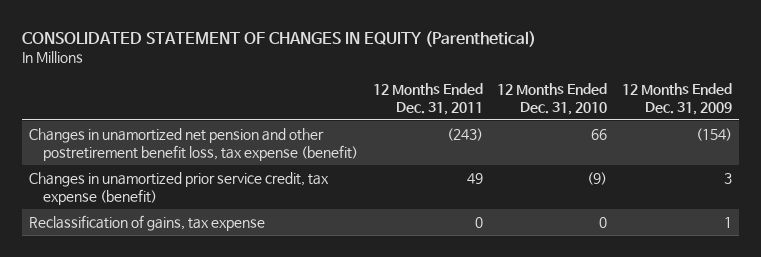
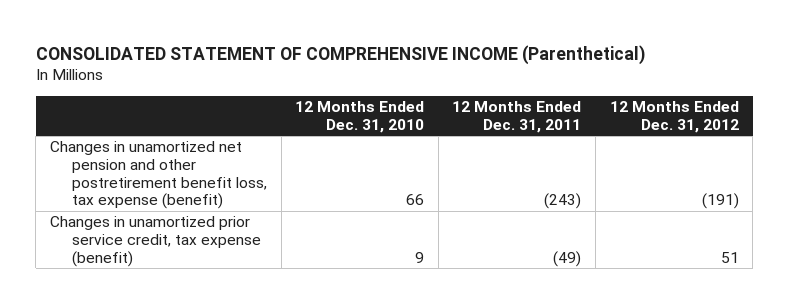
- CONSOLIDATED STATEMENT OF CHANGES IN EQUITY (Parenthetical)
+ CONSOLIDATED STATEMENT OF COMPREHENSIVE INCOME (Parenthetical)
- | 12 Months Ended Dec. 31, 2011 | 12 Months Ended Dec. 31, 2010 | 12 Months Ended Dec. 31, 2009
+ | 12 Months Ended Dec. 31, 2010 | 12 Months Ended Dec. 31, 2011 | 12 Months Ended Dec. 31, 2012
- Changes in unamortized prior service credit, tax expense (benefit) | 49 | (9) | 3
- Reclassification of gains, tax expense | 0 | 0 | 1
+ Changes in unamortized prior service credit, tax expense (benefit) | 9 | (49) | 51

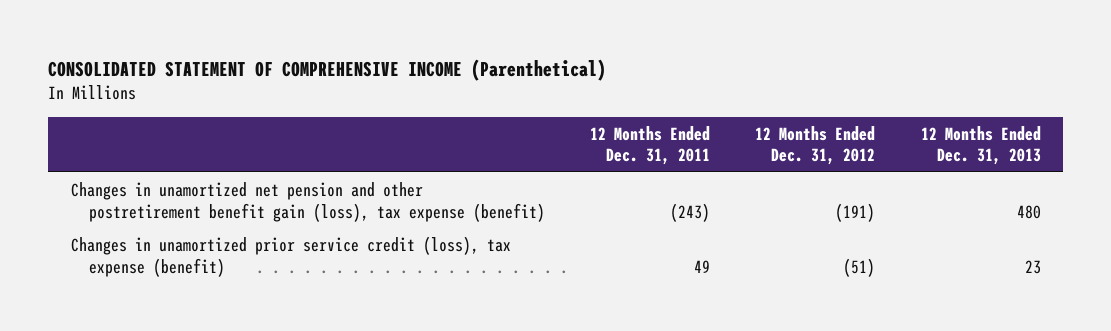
- | 12 Months Ended Dec. 31, 2010 | 12 Months Ended Dec. 31, 2011 | 12 Months Ended Dec. 31, 2012
+ | 12 Months Ended Dec. 31, 2011 | 12 Months Ended Dec. 31, 2012 | 12 Months Ended Dec. 31, 2013
- Changes in unamortized net pension and other postretirement benefit loss, tax expense (benefit) | 66 | (243) | (191)
- Changes in unamortized prior service credit, tax expense (benefit) | 9 | (49) | 51
+ Changes in unamortized net pension and other postretirement benefit gain (loss), tax expense (benefit) | (243) | (191) | 480
+ Changes in unamortized prior service credit (loss), tax expense (benefit) | 49 | (51) | 23

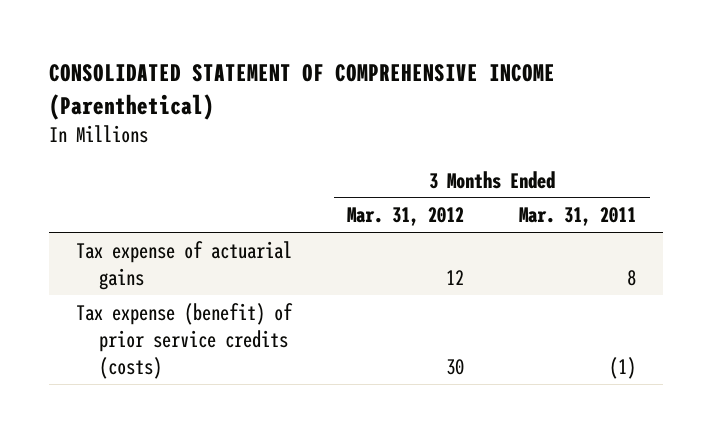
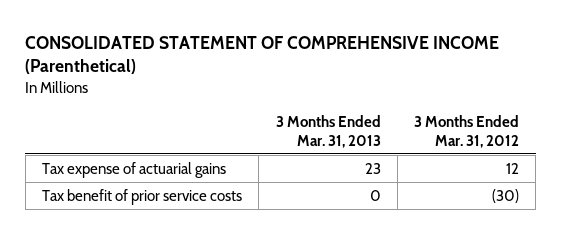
- | 3 Months Ended Mar. 31, 2012 | 3 Months Ended Mar. 31, 2011
+ | 3 Months Ended Mar. 31, 2013 | 3 Months Ended Mar. 31, 2012
- Tax expense (benefit) of prior service credits (costs) | 30 | (1)
+ Tax benefit of prior service costs | 0 | (30)

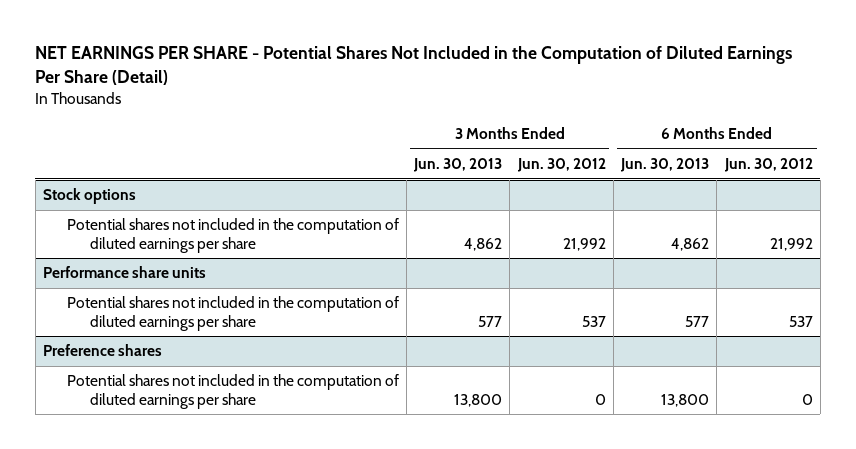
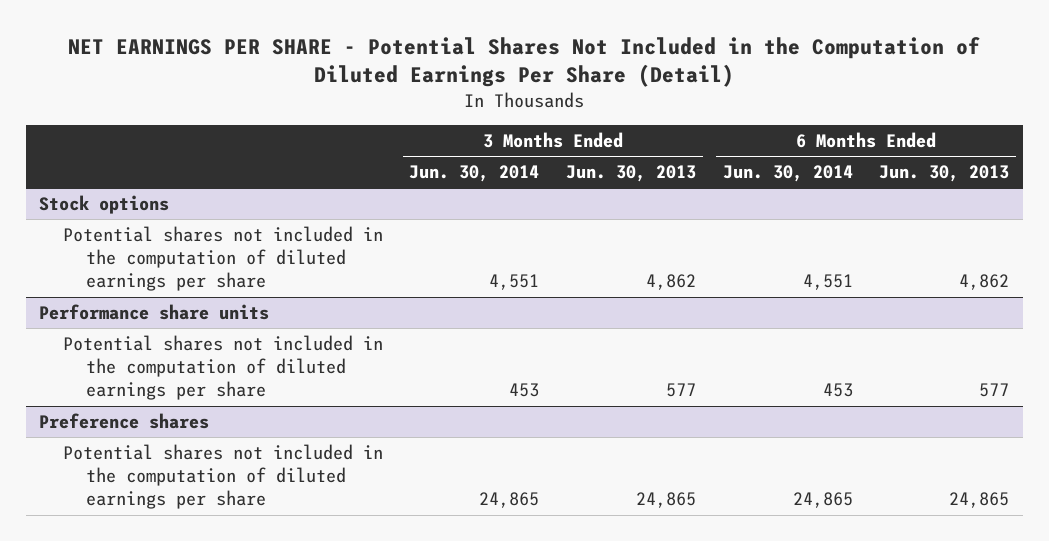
- | 3 Months Ended Jun. 30, 2013 | 3 Months Ended Jun. 30, 2012 | 6 Months Ended Jun. 30, 2013 | 6 Months Ended Jun. 30, 2012
+ | 3 Months Ended Jun. 30, 2014 | 3 Months Ended Jun. 30, 2013 | 6 Months Ended Jun. 30, 2014 | 6 Months Ended Jun. 30, 2013
@ Preference shares
- Potential shares not included in the computation of diluted earnings per share | 13,800 | 0 | 13,800 | 0
+ Potential shares not included in the computation of diluted earnings per share | 24,865 | 24,865 | 24,865 | 24,865

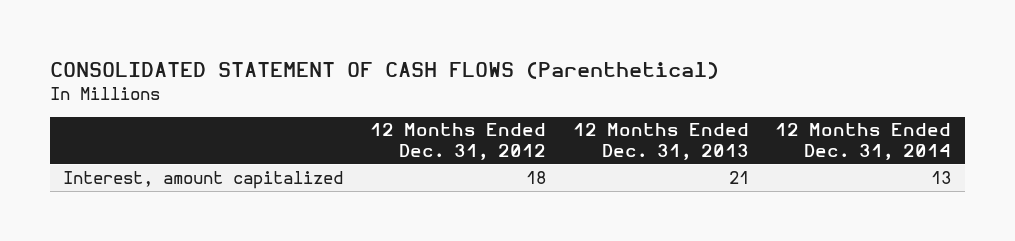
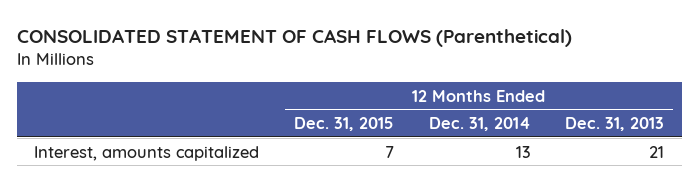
- | 12 Months Ended Dec. 31, 2012 | 12 Months Ended Dec. 31, 2013 | 12 Months Ended Dec. 31, 2014
+ | 12 Months Ended Dec. 31, 2015 | 12 Months Ended Dec. 31, 2014 | 12 Months Ended Dec. 31, 2013
- Interest, amount capitalized | 18 | 21 | 13
+ Interest, amounts capitalized | 7 | 13 | 21

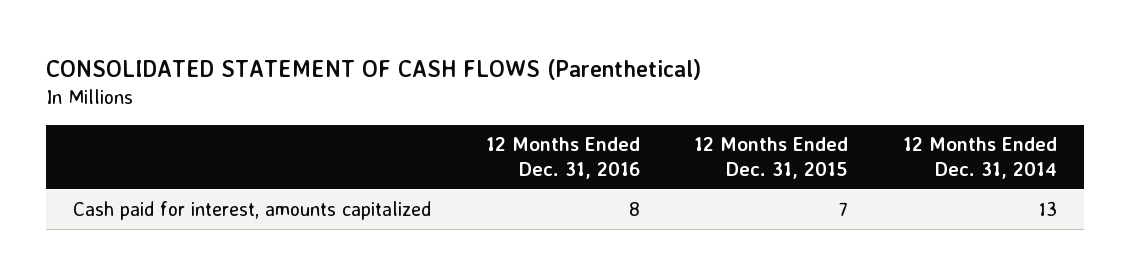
- | 12 Months Ended Dec. 31, 2015 | 12 Months Ended Dec. 31, 2014 | 12 Months Ended Dec. 31, 2013
+ | 12 Months Ended Dec. 31, 2016 | 12 Months Ended Dec. 31, 2015 | 12 Months Ended Dec. 31, 2014
- Interest, amounts capitalized | 7 | 13 | 21
+ Cash paid for interest, amounts capitalized | 8 | 7 | 13

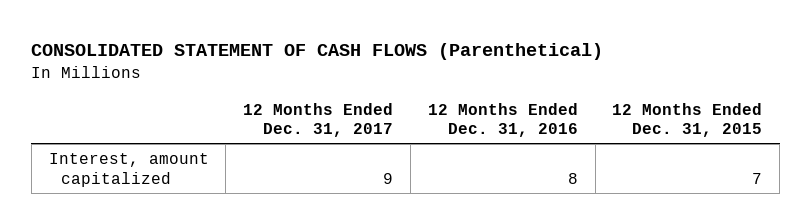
- | 12 Months Ended Dec. 31, 2016 | 12 Months Ended Dec. 31, 2015 | 12 Months Ended Dec. 31, 2014
+ | 12 Months Ended Dec. 31, 2017 | 12 Months Ended Dec. 31, 2016 | 12 Months Ended Dec. 31, 2015
- Cash paid for interest, amounts capitalized | 8 | 7 | 13
+ Interest, amount capitalized | 9 | 8 | 7

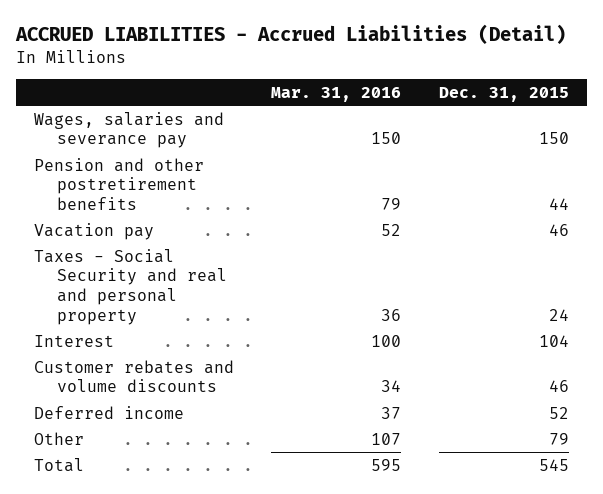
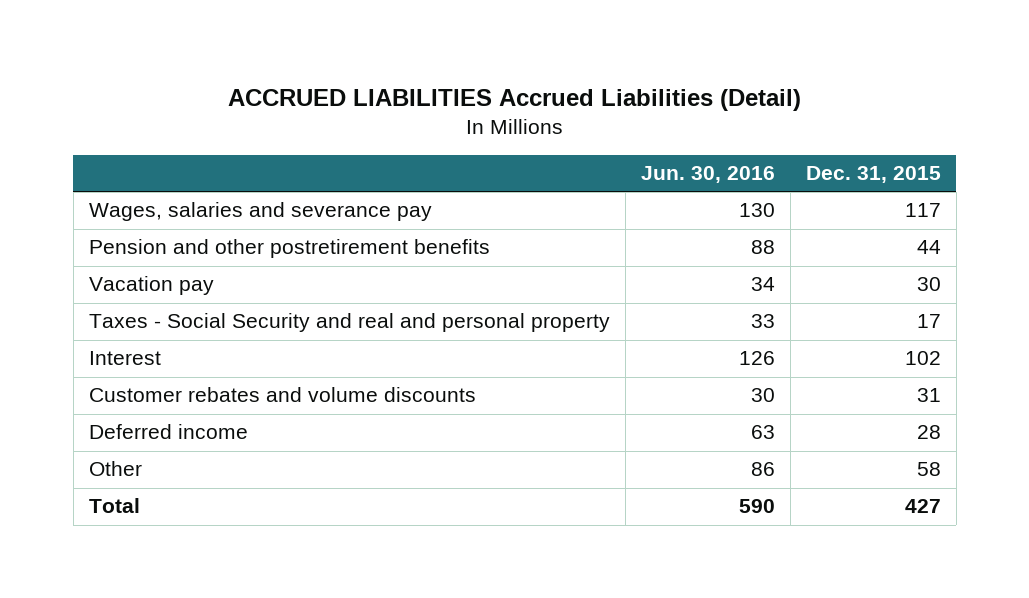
- ACCRUED LIABILITIES - Accrued Liabilities (Detail)
+ ACCRUED LIABILITIES Accrued Liabilities (Detail)
- | Mar. 31, 2016 | Dec. 31, 2015
+ | Jun. 30, 2016 | Dec. 31, 2015
- Wages, salaries and severance pay | 150 | 150
+ Wages, salaries and severance pay | 130 | 117
- Vacation pay | 52 | 46
- Taxes - Social Security and real and personal property | 36 | 24
- Interest | 100 | 104
- Customer rebates and volume discounts | 34 | 46
- Deferred income | 37 | 52
- Other | 107 | 79
- Total | 595 | 545
+ Vacation pay | 34 | 30
+ Taxes - Social Security and real and personal property | 33 | 17
+ Interest | 126 | 102
+ Customer rebates and volume discounts | 30 | 31
+ Deferred income | 63 | 28
+ Other | 86 | 58
+ Total | 590 | 427

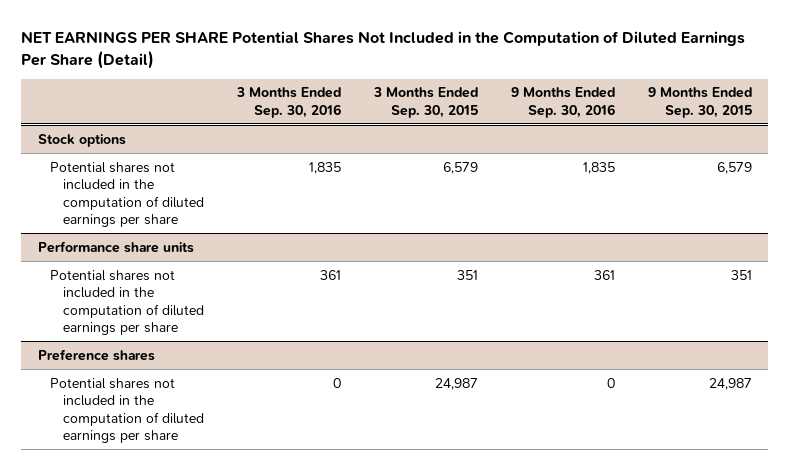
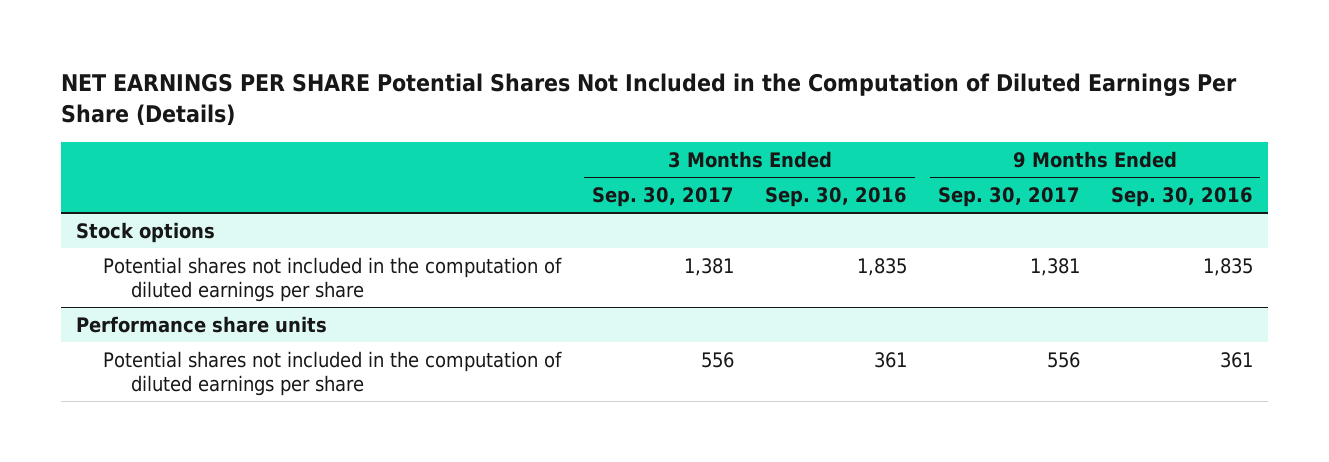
- NET EARNINGS PER SHARE Potential Shares Not Included in the Computation of Diluted Earnings Per Share (Detail)
+ NET EARNINGS PER SHARE Potential Shares Not Included in the Computation of Diluted Earnings Per Share (Details)
- | 3 Months Ended Sep. 30, 2016 | 3 Months Ended Sep. 30, 2015 | 9 Months Ended Sep. 30, 2016 | 9 Months Ended Sep. 30, 2015
+ | 3 Months Ended Sep. 30, 2017 | 3 Months Ended Sep. 30, 2016 | 9 Months Ended Sep. 30, 2017 | 9 Months Ended Sep. 30, 2016
- Preference shares
- Potential shares not included in the computation of diluted earnings per share | 0 | 24,987 | 0 | 24,987

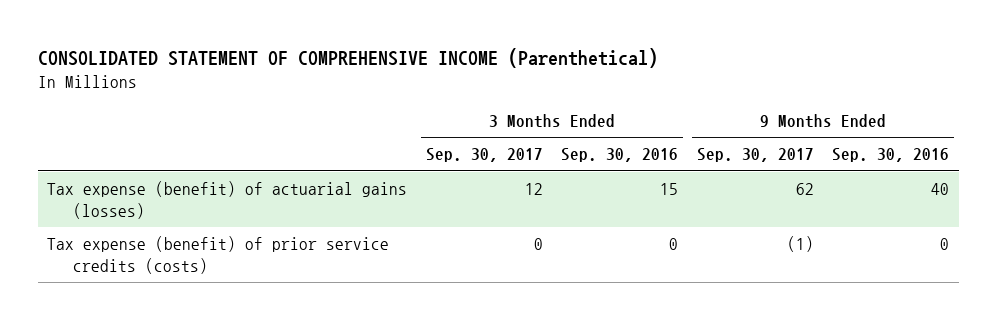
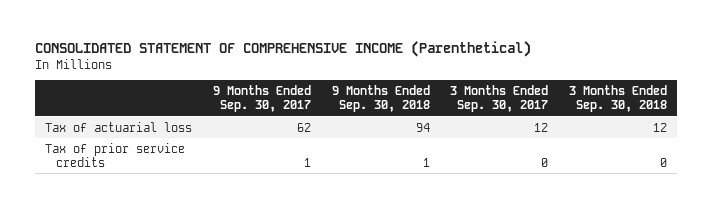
- | 3 Months Ended Sep. 30, 2017 | 3 Months Ended Sep. 30, 2016 | 9 Months Ended Sep. 30, 2017 | 9 Months Ended Sep. 30, 2016
+ | 9 Months Ended Sep. 30, 2017 | 9 Months Ended Sep. 30, 2018 | 3 Months Ended Sep. 30, 2017 | 3 Months Ended Sep. 30, 2018
- Tax expense (benefit) of actuarial gains (losses) | 12 | 15 | 62 | 40
- Tax expense (benefit) of prior service credits (costs) | 0 | 0 | (1) | 0
+ Tax of actuarial loss | 62 | 94 | 12 | 12
+ Tax of prior service credits | 1 | 1 | 0 | 0

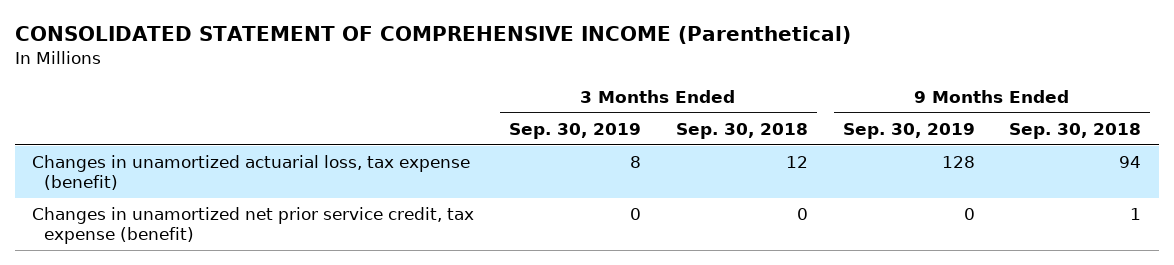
- | 9 Months Ended Sep. 30, 2017 | 9 Months Ended Sep. 30, 2018 | 3 Months Ended Sep. 30, 2017 | 3 Months Ended Sep. 30, 2018
+ | 3 Months Ended Sep. 30, 2019 | 3 Months Ended Sep. 30, 2018 | 9 Months Ended Sep. 30, 2019 | 9 Months Ended Sep. 30, 2018
- Tax of actuarial loss | 62 | 94 | 12 | 12
- Tax of prior service credits | 1 | 1 | 0 | 0
+ Changes in unamortized actuarial loss, tax expense (benefit) | 8 | 12 | 128 | 94
+ Changes in unamortized net prior service credit, tax expense (benefit) | 0 | 0 | 0 | 1

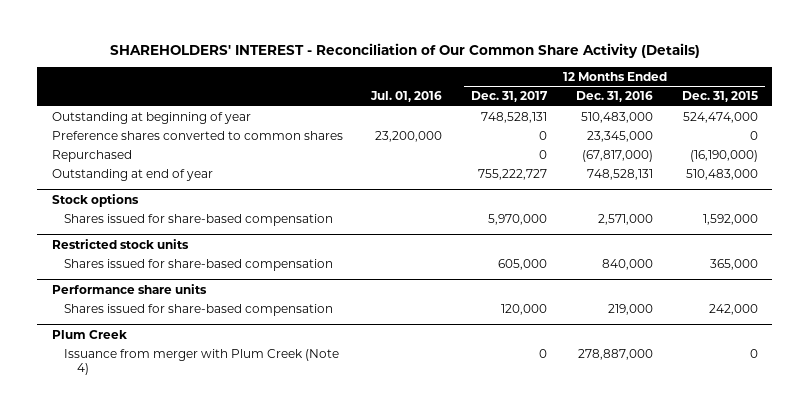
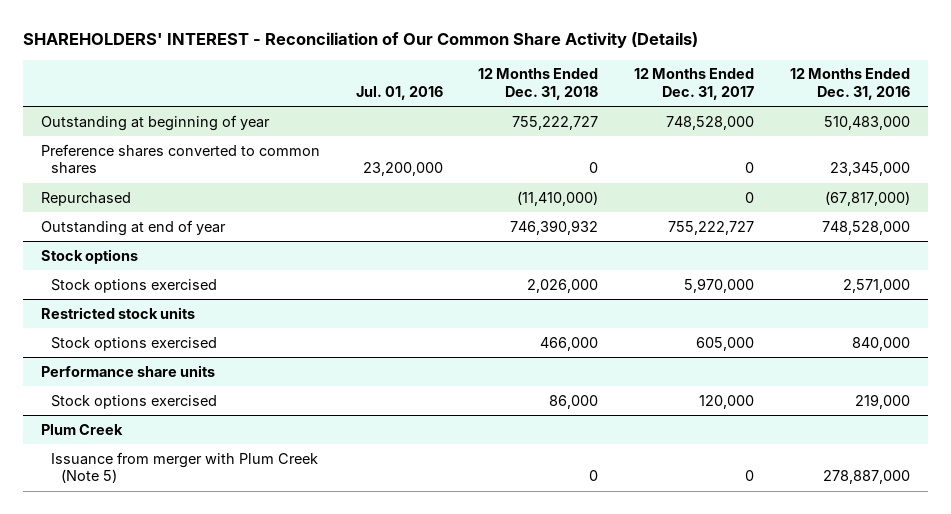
- | Jul. 01, 2016 | 12 Months Ended Dec. 31, 2017 | 12 Months Ended Dec. 31, 2016 | 12 Months Ended Dec. 31, 2015
+ | Jul. 01, 2016 | 12 Months Ended Dec. 31, 2018 | 12 Months Ended Dec. 31, 2017 | 12 Months Ended Dec. 31, 2016
- Outstanding at beginning of year | | 748,528,131 | 510,483,000 | 524,474,000
+ Outstanding at beginning of year | | 755,222,727 | 748,528,000 | 510,483,000
- Outstanding at end of year | | 755,222,727 | 748,528,131 | 510,483,000
+ Outstanding at end of year | | 746,390,932 | 755,222,727 | 748,528,000
@ Stock options
- Shares issued for share-based compensation | | 5,970,000 | 2,571,000 | 1,592,000
+ Stock options exercised | | 2,026,000 | 5,970,000 | 2,571,000
@ Restricted stock units
- Shares issued for share-based compensation | | 605,000 | 840,000 | 365,000
+ Stock options exercised | | 466,000 | 605,000 | 840,000
@ Performance share units
- Shares issued for share-based compensation | | 120,000 | 219,000 | 242,000
+ Stock options exercised | | 86,000 | 120,000 | 219,000
@ Plum Creek
- Issuance from merger with Plum Creek (Note 4) | | 0 | 278,887,000 | 0
+ Issuance from merger with Plum Creek (Note 5) | | 0 | 0 | 278,887,000

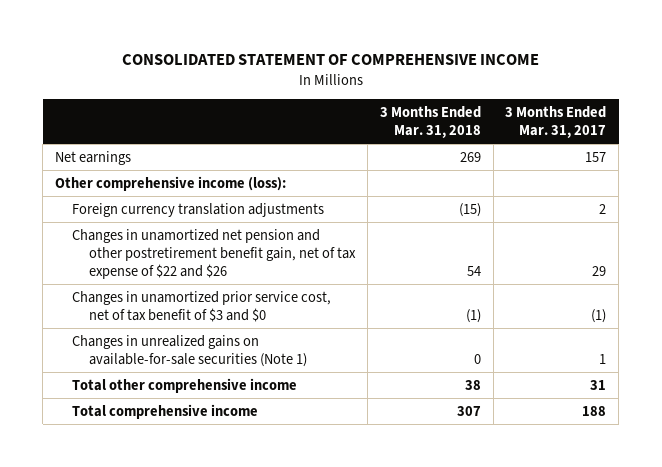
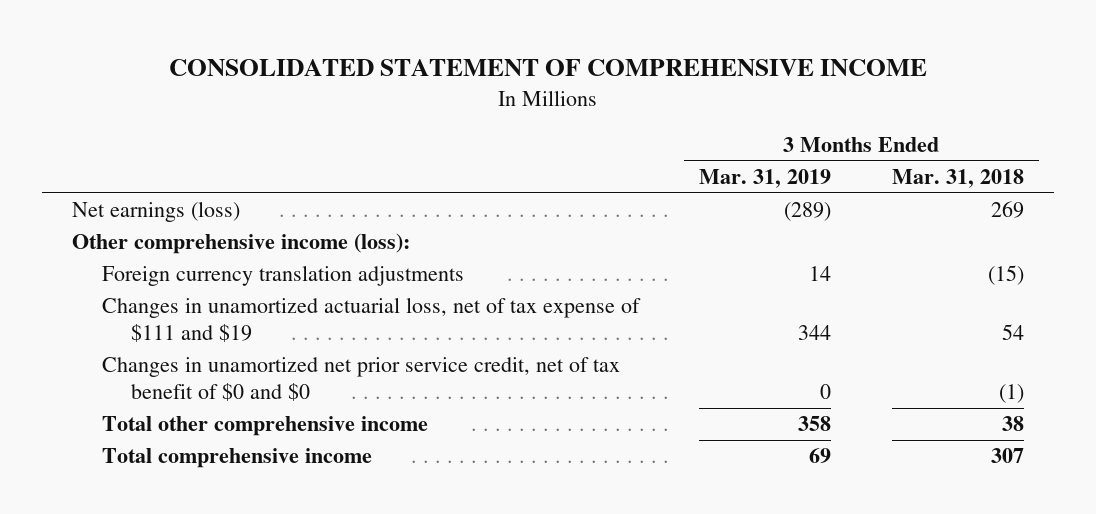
- | 3 Months Ended Mar. 31, 2018 | 3 Months Ended Mar. 31, 2017
+ | 3 Months Ended Mar. 31, 2019 | 3 Months Ended Mar. 31, 2018
- Net earnings | 269 | 157
+ Net earnings (loss) | (289) | 269
- Changes in unamortized net pension and other postretirement benefit gain, net of tax expense of $22 and $26 | 54 | 29
- Changes in unamortized prior service cost, net of tax benefit of $3 and $0 | (1) | (1)
- Changes in unrealized gains on available-for-sale securities (Note 1) | 0 | 1
+ Changes in unamortized actuarial loss, net of tax expense of $111 and $19 | 344 | 54
+ Changes in unamortized net prior service credit, net of tax benefit of $0 and $0 | 0 | (1)

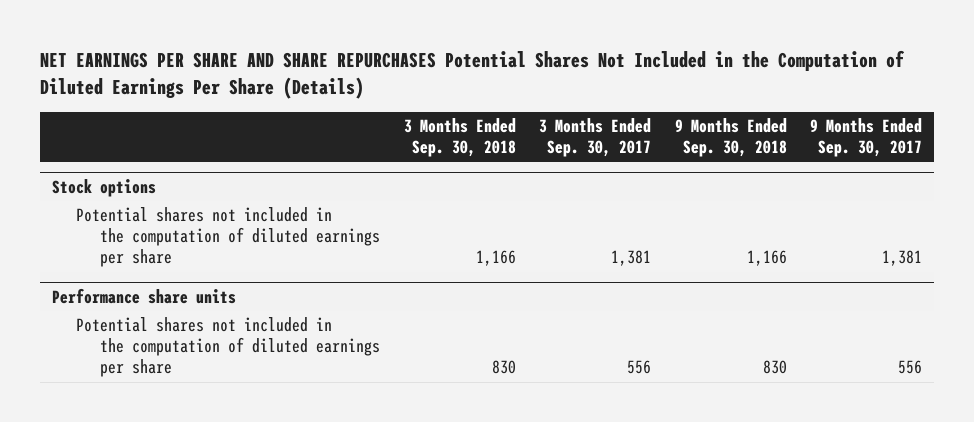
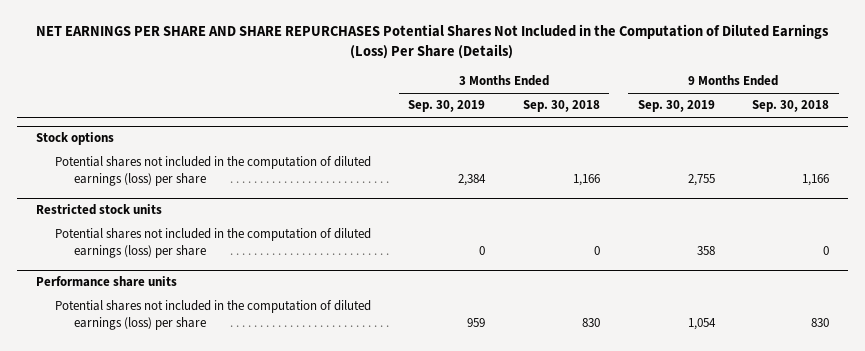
- NET EARNINGS PER SHARE AND SHARE REPURCHASES Potential Shares Not Included in the Computation of Diluted Earnings Per Share (Details)
+ NET EARNINGS PER SHARE AND SHARE REPURCHASES Potential Shares Not Included in the Computation of Diluted Earnings (Loss) Per Share (Details)
- | 3 Months Ended Sep. 30, 2018 | 3 Months Ended Sep. 30, 2017 | 9 Months Ended Sep. 30, 2018 | 9 Months Ended Sep. 30, 2017
+ | 3 Months Ended Sep. 30, 2019 | 3 Months Ended Sep. 30, 2018 | 9 Months Ended Sep. 30, 2019 | 9 Months Ended Sep. 30, 2018
@ Stock options
- Potential shares not included in the computation of diluted earnings per share | 1,166 | 1,381 | 1,166 | 1,381
+ Potential shares not included in the computation of diluted earnings (loss) per share | 2,384 | 1,166 | 2,755 | 1,166
+ Restricted stock units
+ Potential shares not included in the computation of diluted earnings (loss) per share | 0 | 0 | 358 | 0
@ Performance share units
- Potential shares not included in the computation of diluted earnings per share | 830 | 556 | 830 | 556
+ Potential shares not included in the computation of diluted earnings (loss) per share | 959 | 830 | 1,054 | 830

